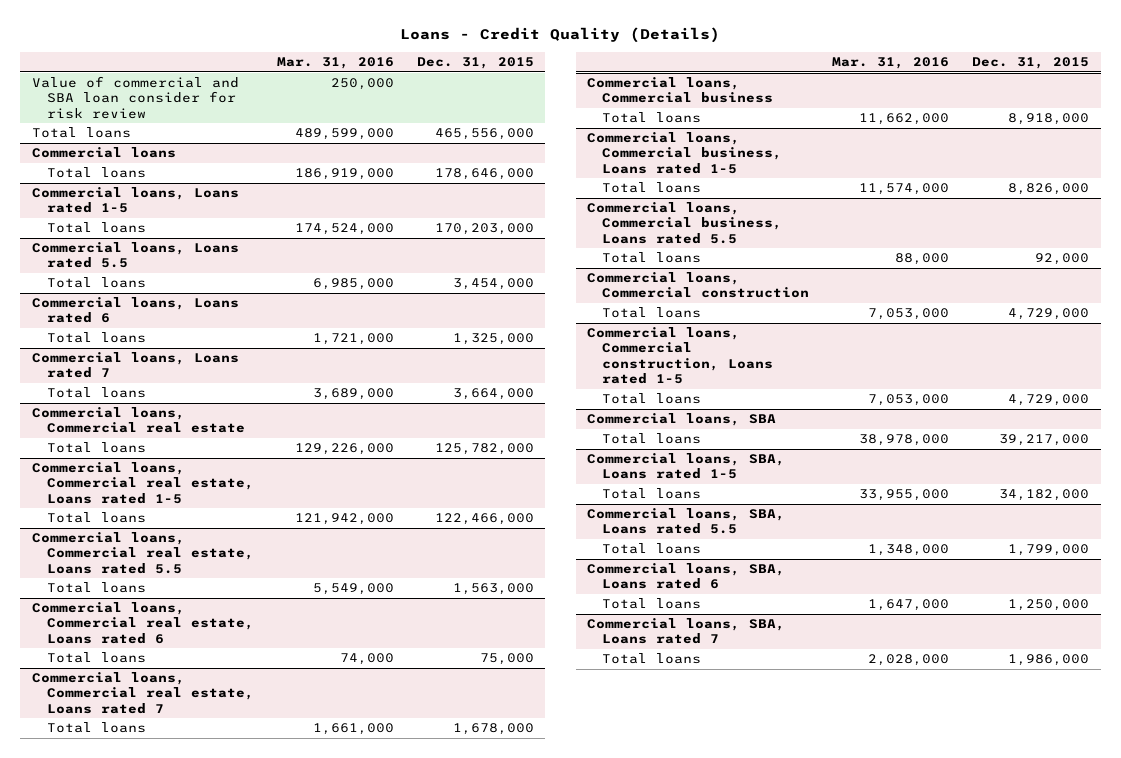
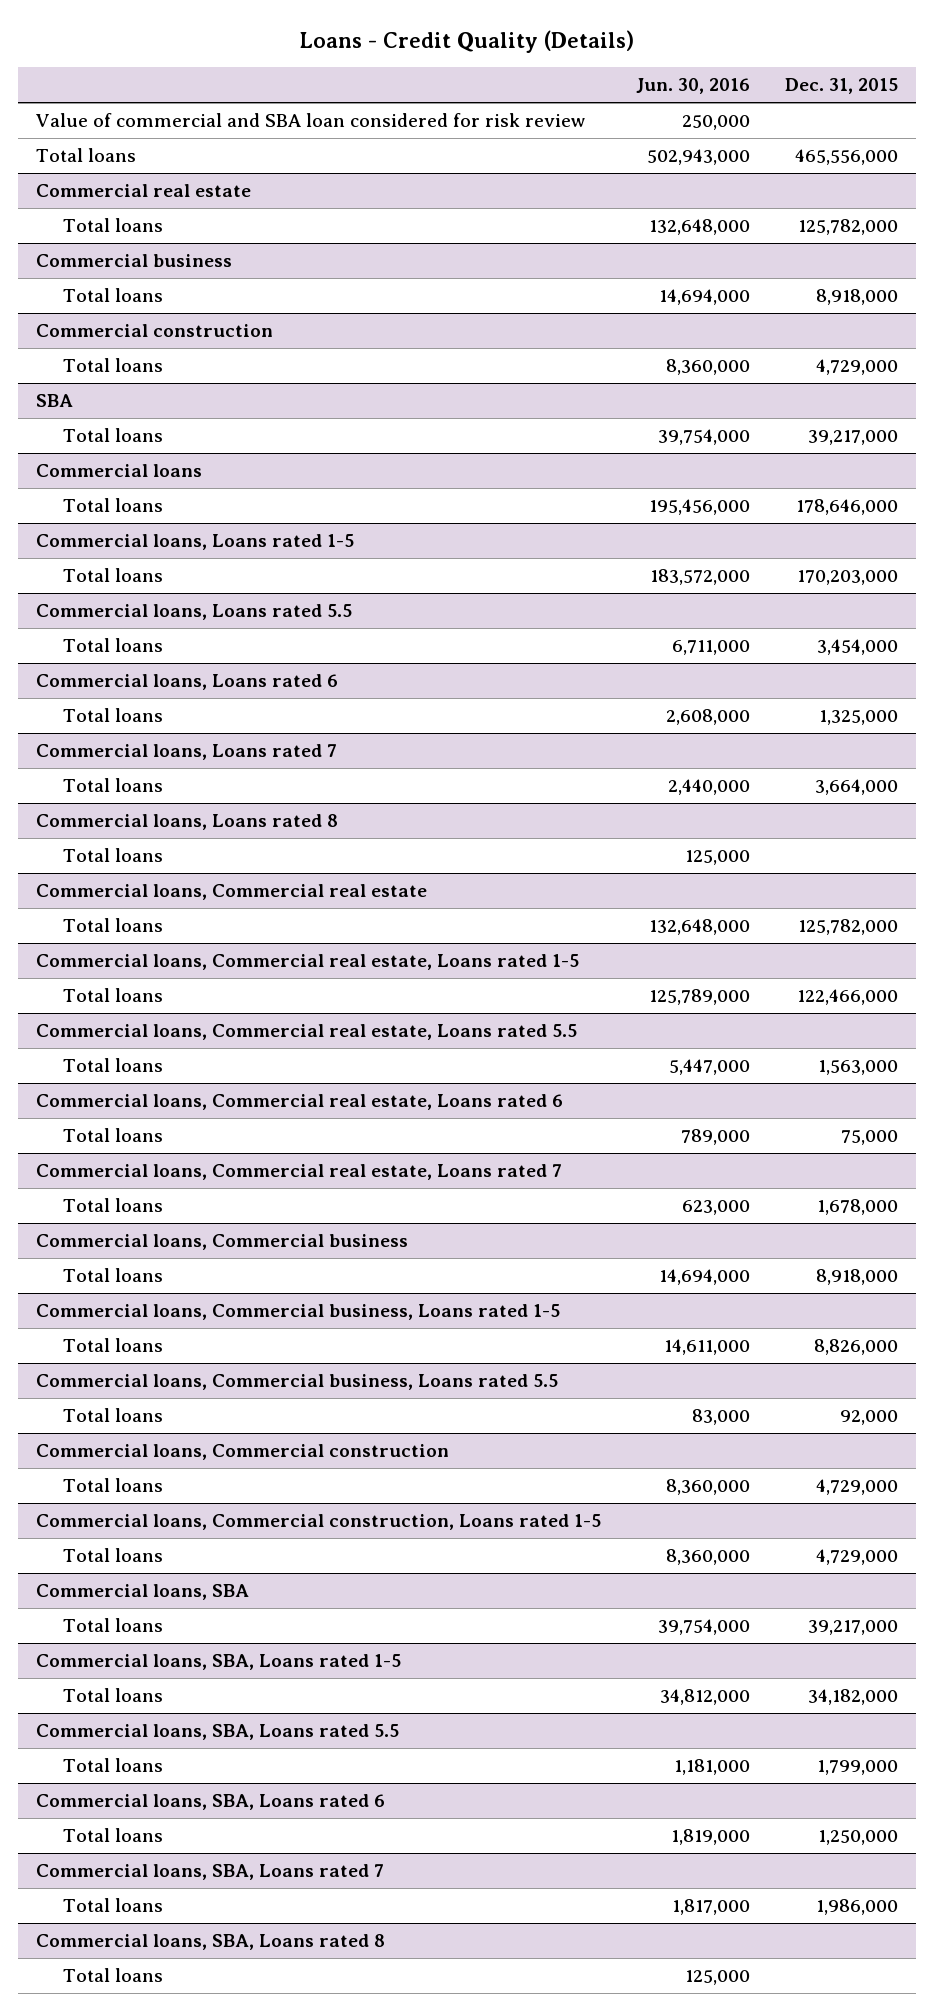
- | Mar. 31, 2016 | Dec. 31, 2015
+ | Jun. 30, 2016 | Dec. 31, 2015
- Value of commercial and SBA loan consider for risk review | 250,000 |
+ Value of commercial and SBA loan considered for risk review | 250,000 |
+ Commercial real estate
+ Total loans | 132,648,000 | 125,782,000
+ Commercial business
+ Total loans | 14,694,000 | 8,918,000
+ Commercial construction
+ Total loans | 8,360,000 | 4,729,000
+ SBA
+ Total loans | 39,754,000 | 39,217,000
+ Commercial loans, Loans rated 8
+ Total loans | 125,000 |
+ Commercial loans, SBA, Loans rated 8
+ Total loans | 125,000 |

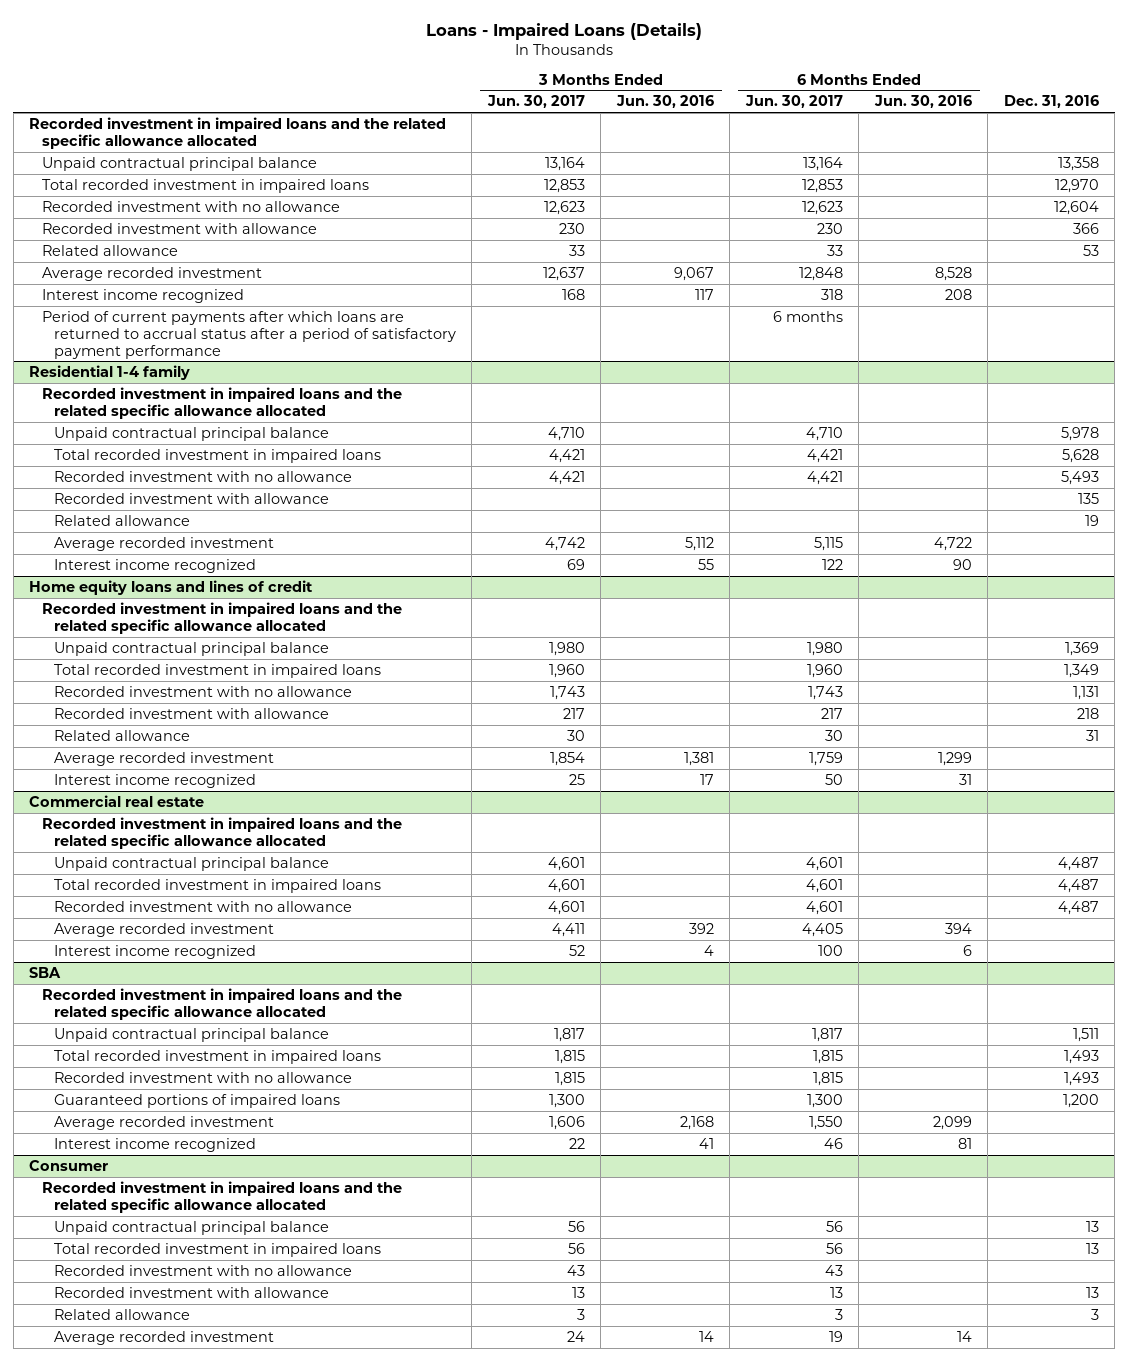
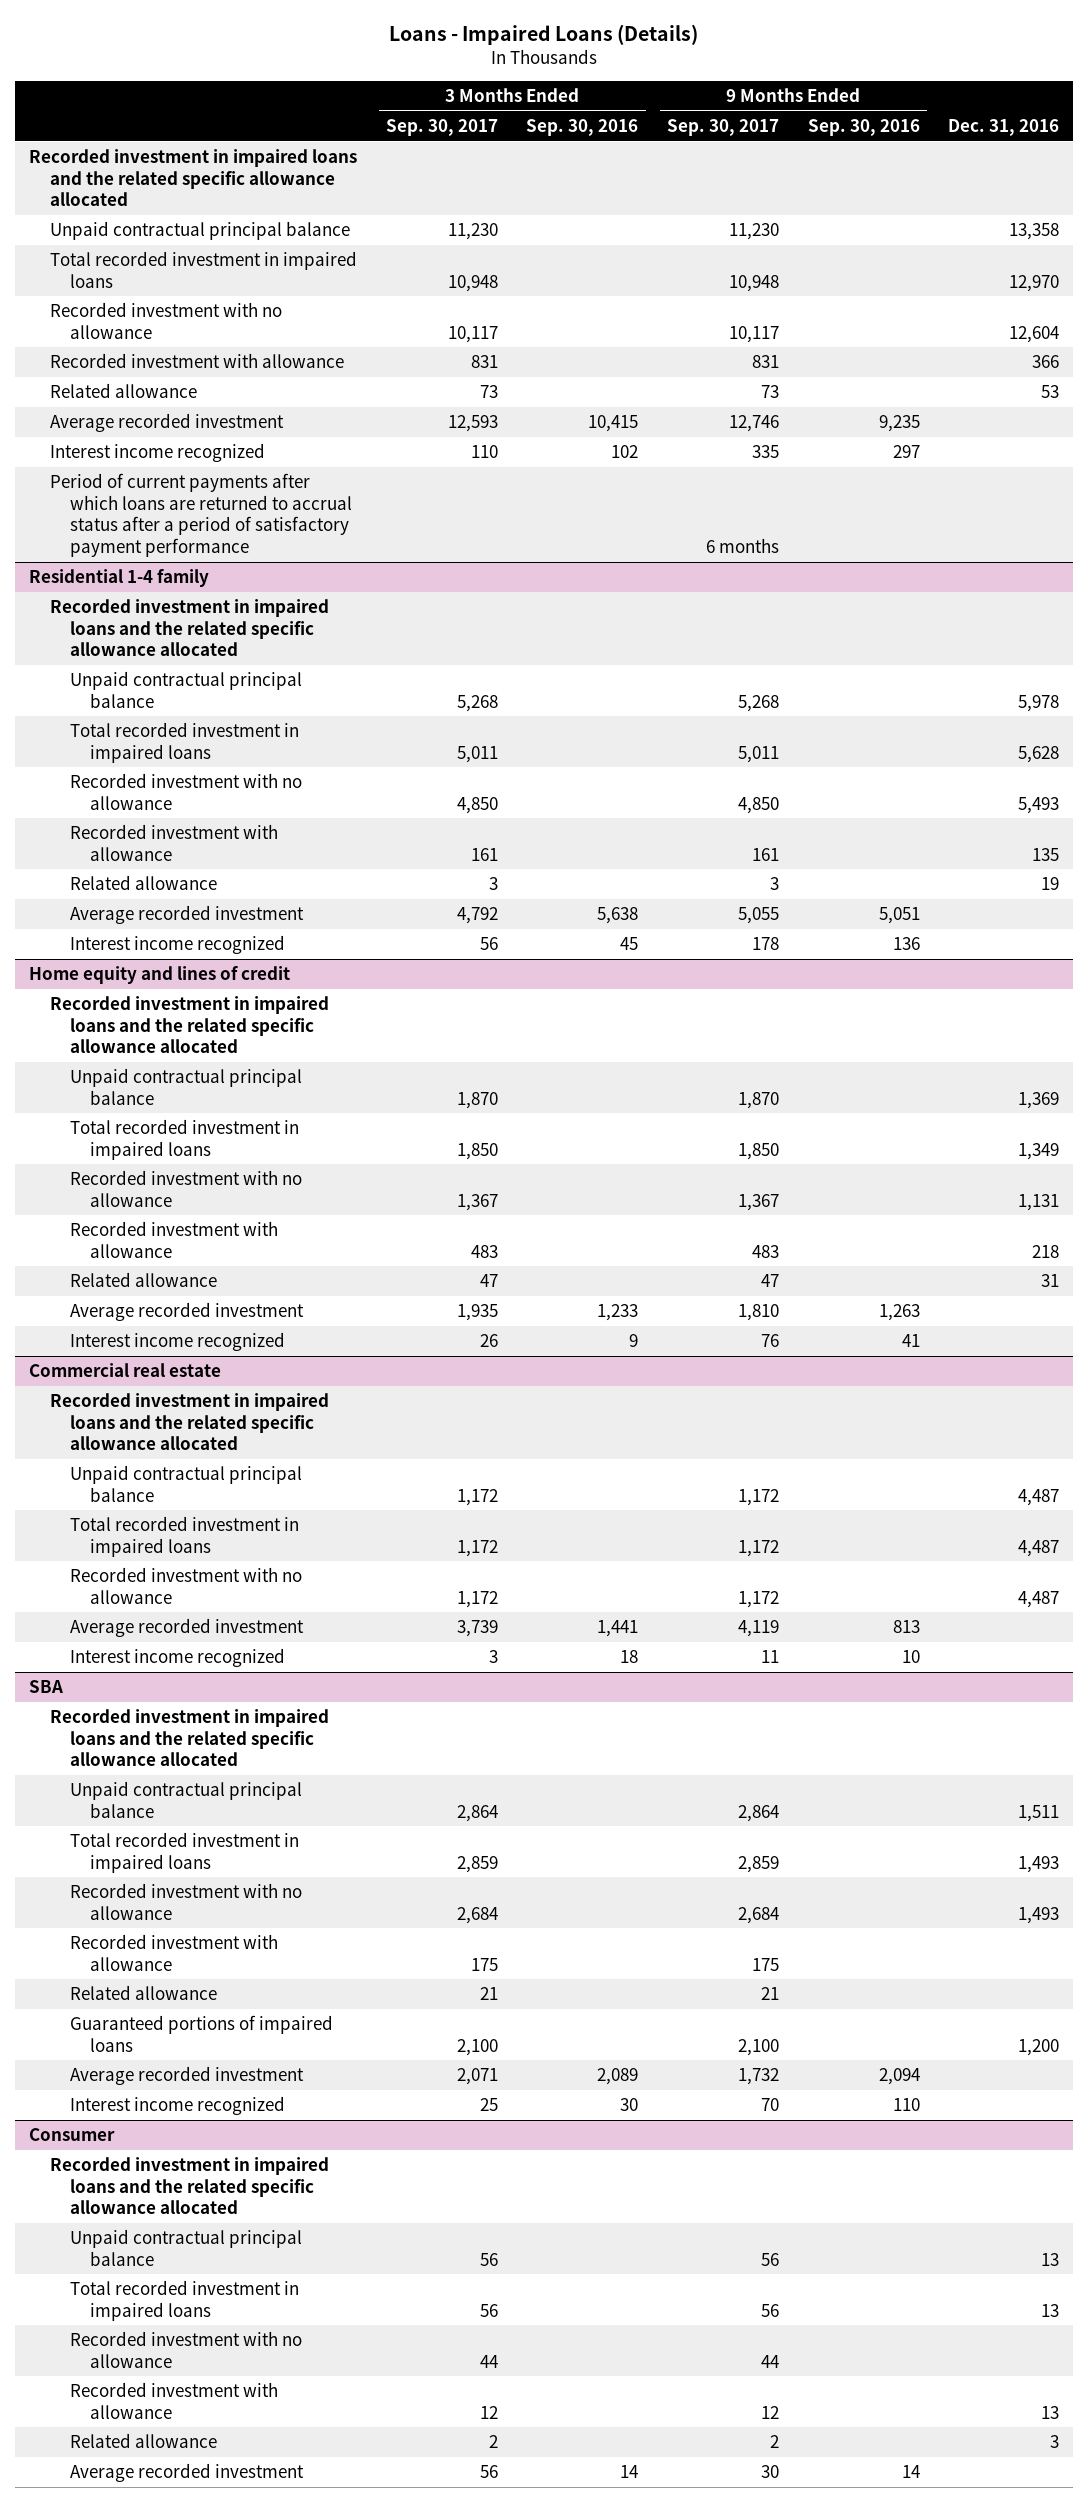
- | 3 Months Ended Jun. 30, 2017 | 3 Months Ended Jun. 30, 2016 | 6 Months Ended Jun. 30, 2017 | 6 Months Ended Jun. 30, 2016 | Dec. 31, 2016
+ | 3 Months Ended Sep. 30, 2017 | 3 Months Ended Sep. 30, 2016 | 9 Months Ended Sep. 30, 2017 | 9 Months Ended Sep. 30, 2016 | Dec. 31, 2016
- Home equity loans and lines of credit
+ Home equity and lines of credit
@ SBA
+ Recorded investment with allowance | 175 | | 175 | |
+ Related allowance | 21 | | 21 | |

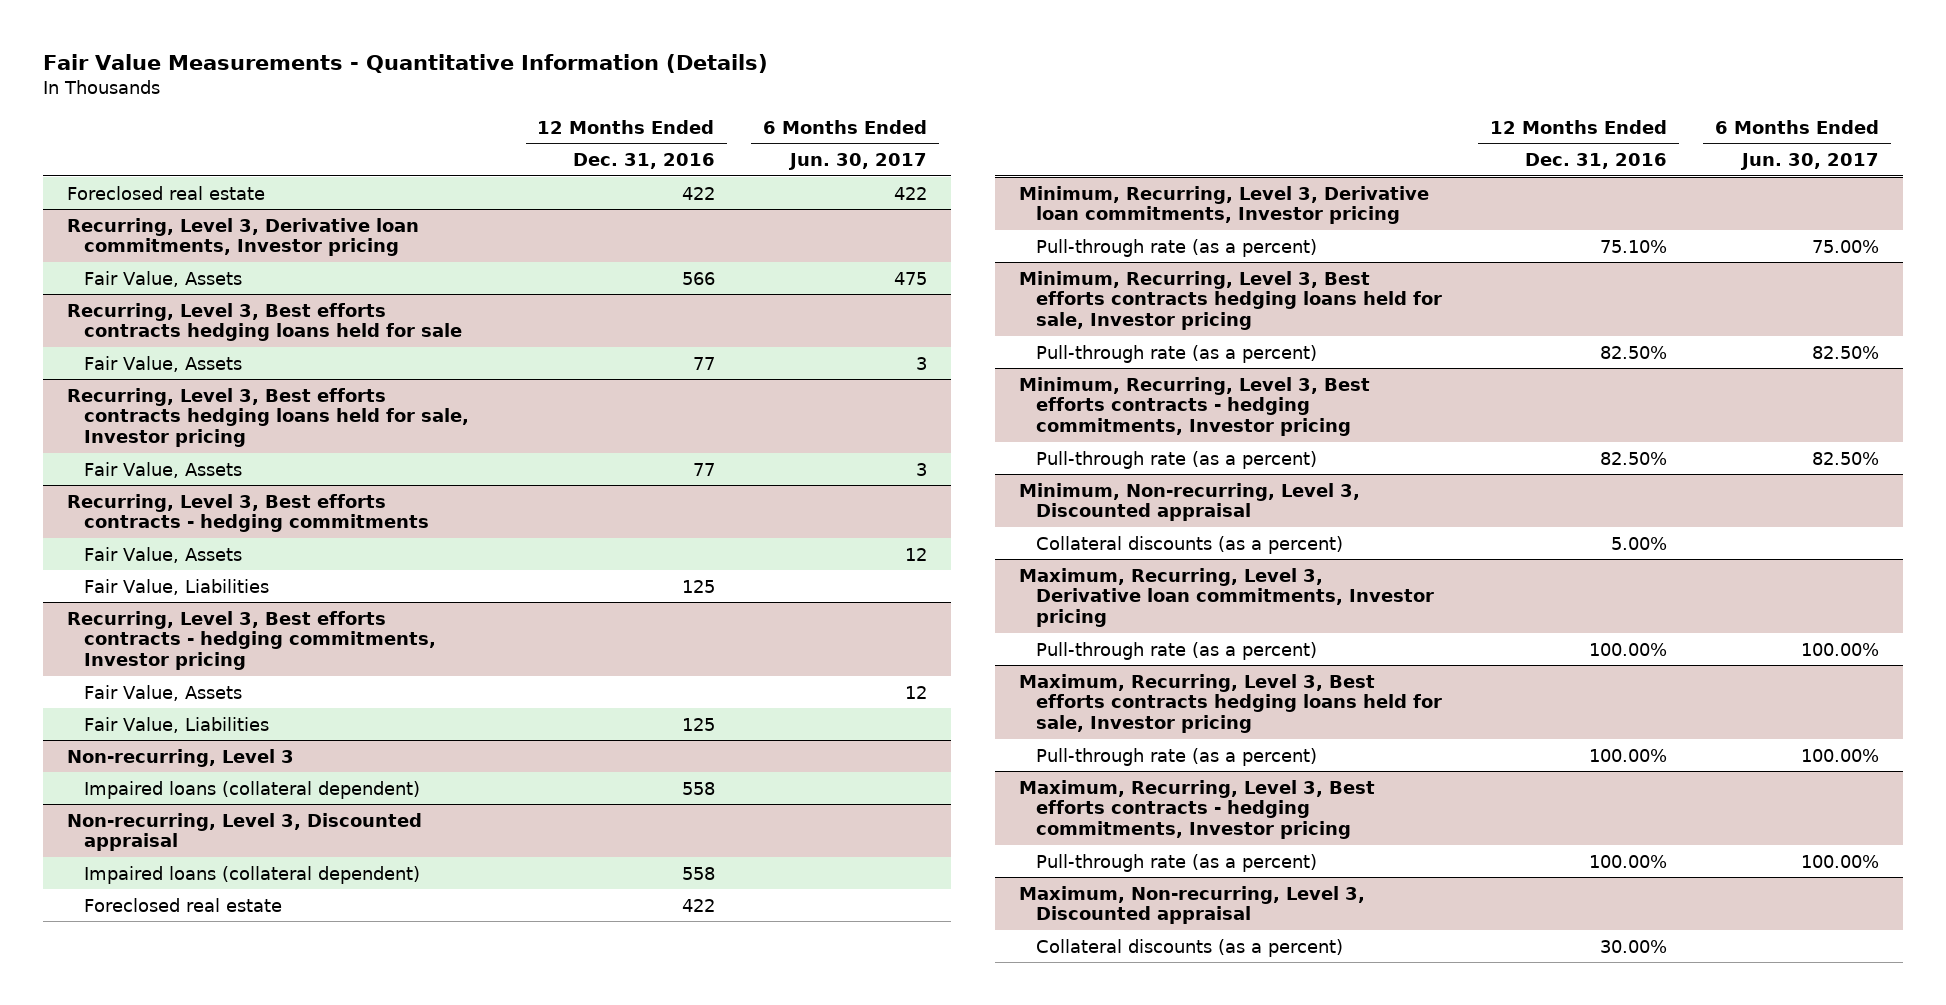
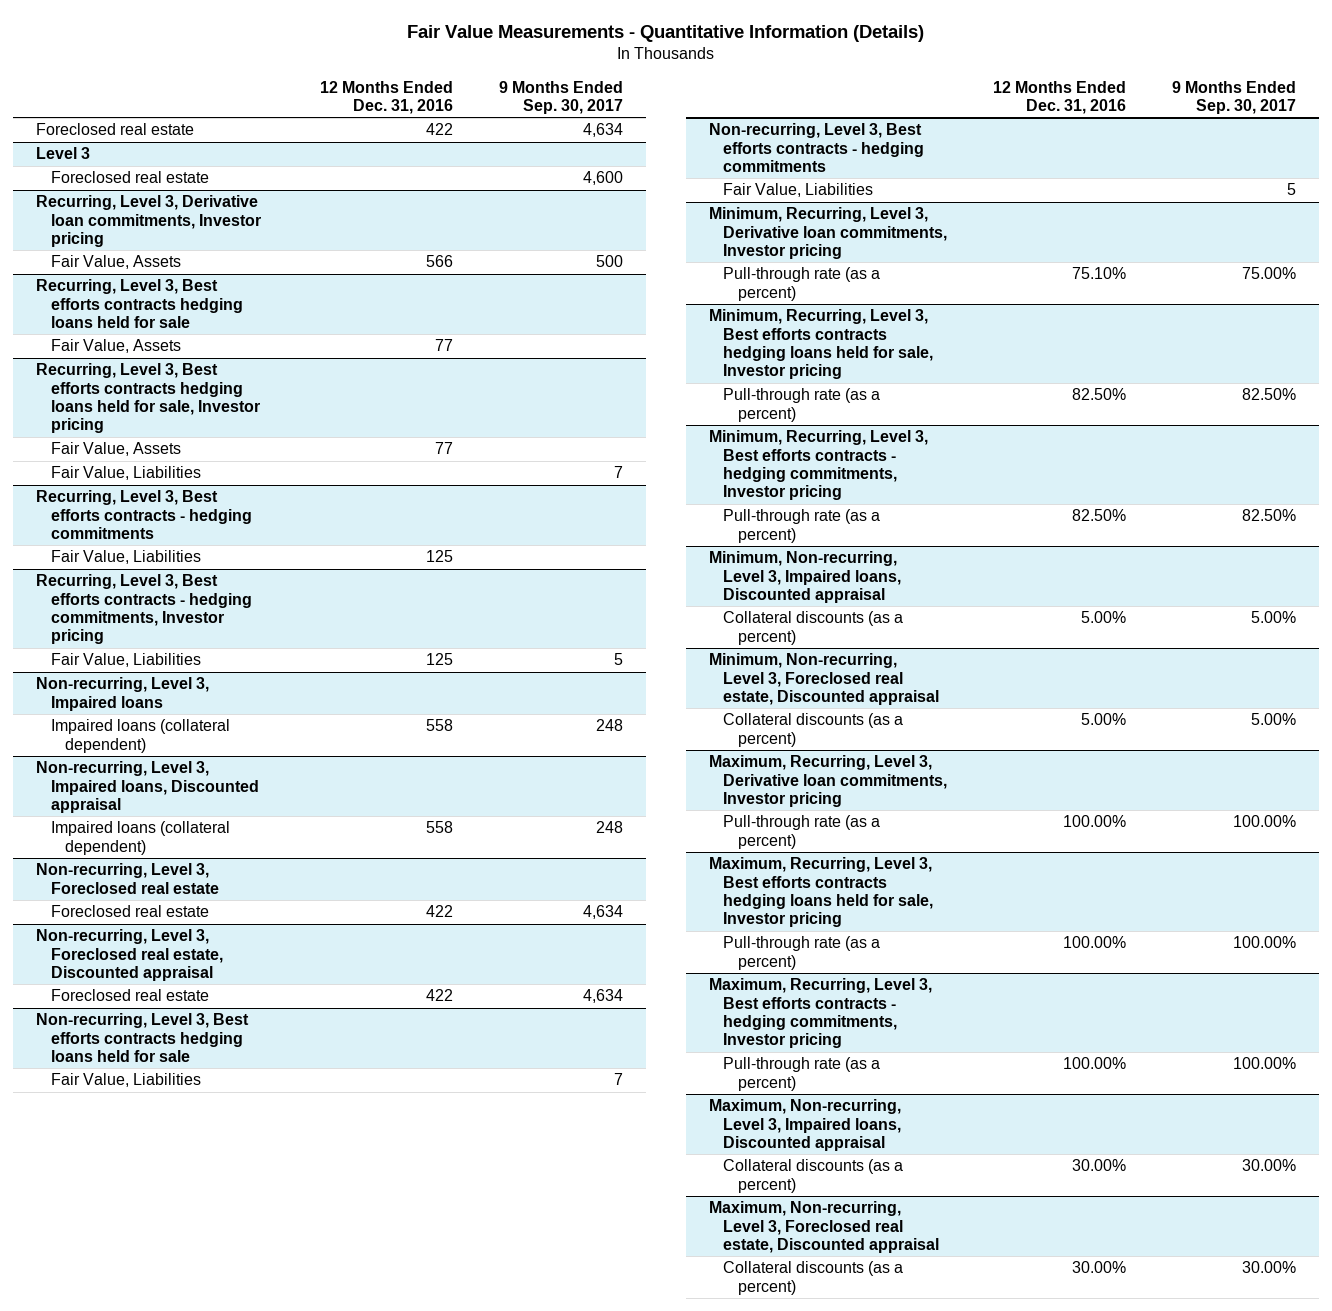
- | 12 Months Ended Dec. 31, 2016 | 6 Months Ended Jun. 30, 2017
+ | 12 Months Ended Dec. 31, 2016 | 9 Months Ended Sep. 30, 2017
+ Level 3
+ Foreclosed real estate | | 4,600
@ Recurring, Level 3, Best efforts contracts hedging loans held for sale, Investor pricing
+ Fair Value, Liabilities | | 7
@ Recurring, Level 3, Best efforts contracts - hedging commitments
- Fair Value, Assets | | 12
@ Recurring, Level 3, Best efforts contracts - hedging commitments, Investor pricing
- Fair Value, Assets | | 12
- Non-recurring, Level 3
+ Non-recurring, Level 3, Impaired loans
- Non-recurring, Level 3, Discounted appraisal
+ Non-recurring, Level 3, Impaired loans, Discounted appraisal
+ Non-recurring, Level 3, Foreclosed real estate
+ Non-recurring, Level 3, Foreclosed real estate, Discounted appraisal
+ Foreclosed real estate | 422 | 4,634
+ Non-recurring, Level 3, Best efforts contracts hedging loans held for sale
+ Fair Value, Liabilities | | 7
+ Non-recurring, Level 3, Best efforts contracts - hedging commitments
+ Fair Value, Liabilities | | 5
- Minimum, Non-recurring, Level 3, Discounted appraisal
+ Minimum, Non-recurring, Level 3, Impaired loans, Discounted appraisal
+ Minimum, Non-recurring, Level 3, Foreclosed real estate, Discounted appraisal
+ Collateral discounts (as a percent) | 5.00% | 5.00%
- Maximum, Non-recurring, Level 3, Discounted appraisal
+ Maximum, Non-recurring, Level 3, Impaired loans, Discounted appraisal
+ Maximum, Non-recurring, Level 3, Foreclosed real estate, Discounted appraisal
+ Collateral discounts (as a percent) | 30.00% | 30.00%

